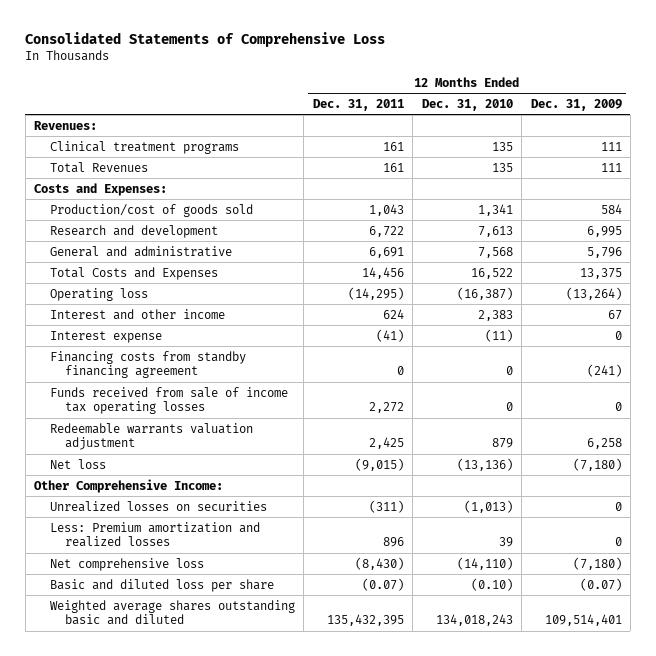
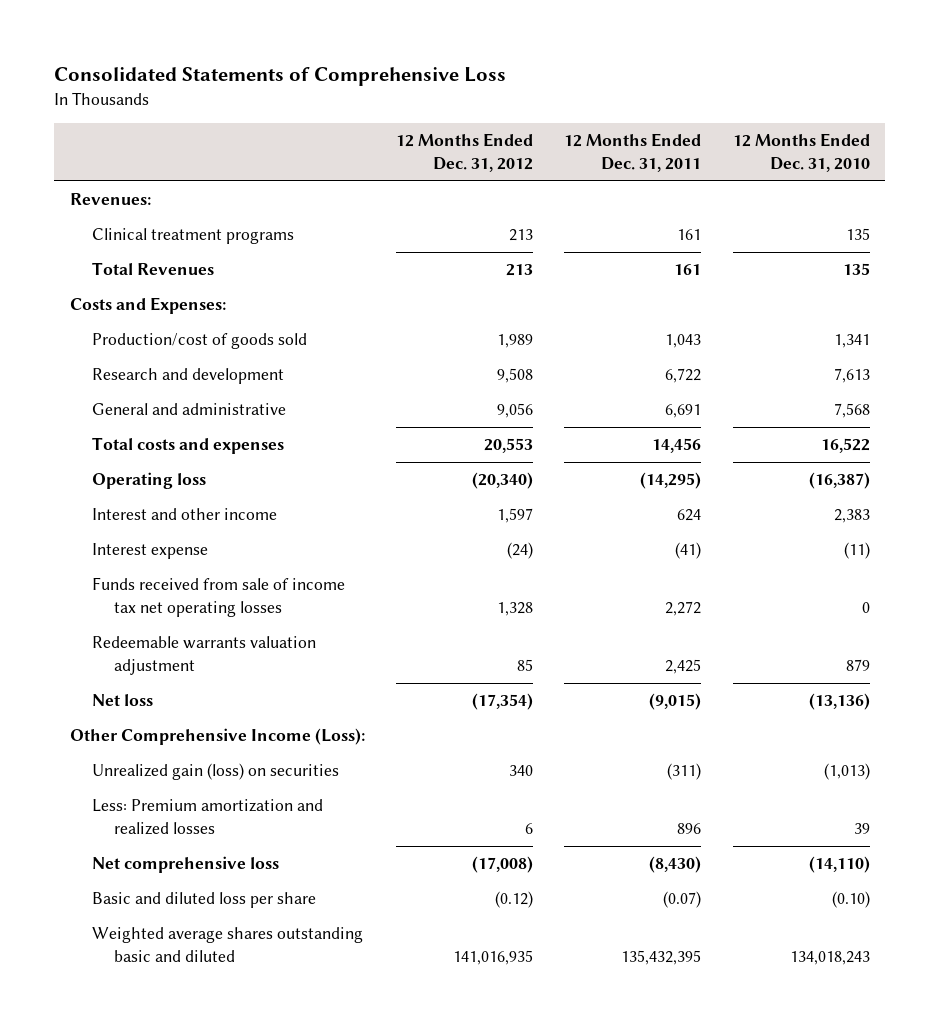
- | 12 Months Ended Dec. 31, 2011 | 12 Months Ended Dec. 31, 2010 | 12 Months Ended Dec. 31, 2009
+ | 12 Months Ended Dec. 31, 2012 | 12 Months Ended Dec. 31, 2011 | 12 Months Ended Dec. 31, 2010
- Total Costs and Expenses | 14,456 | 16,522 | 13,375
+ Total costs and expenses | 20,553 | 14,456 | 16,522
- Financing costs from standby financing agreement | 0 | 0 | (241)
- Funds received from sale of income tax operating losses | 2,272 | 0 | 0
+ Funds received from sale of income tax net operating losses | 1,328 | 2,272 | 0
- Other Comprehensive Income:
- Unrealized losses on securities | (311) | (1,013) | 0
+ Other Comprehensive Income (Loss):
+ Unrealized gain (loss) on securities | 340 | (311) | (1,013)

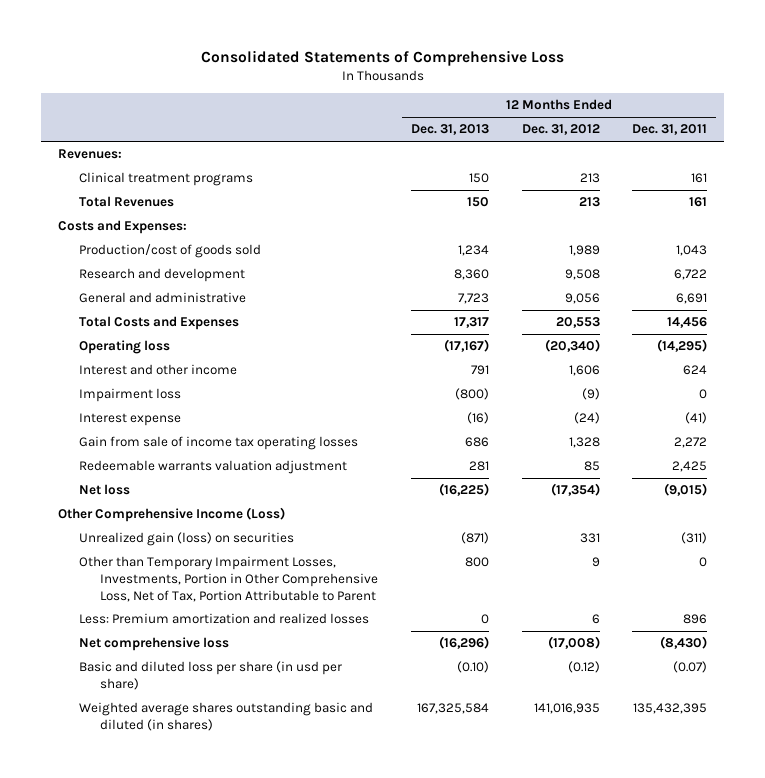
- | 12 Months Ended Dec. 31, 2012 | 12 Months Ended Dec. 31, 2011 | 12 Months Ended Dec. 31, 2010
+ | 12 Months Ended Dec. 31, 2013 | 12 Months Ended Dec. 31, 2012 | 12 Months Ended Dec. 31, 2011
- Total costs and expenses | 20,553 | 14,456 | 16,522
+ Total Costs and Expenses | 17,317 | 20,553 | 14,456
- Interest and other income | 1,597 | 624 | 2,383
+ Interest and other income | 791 | 1,606 | 624
+ Impairment loss | (800) | (9) | 0
- Funds received from sale of income tax net operating losses | 1,328 | 2,272 | 0
+ Gain from sale of income tax operating losses | 686 | 1,328 | 2,272
- Other Comprehensive Income (Loss):
- Unrealized gain (loss) on securities | 340 | (311) | (1,013)
+ Other Comprehensive Income (Loss)
+ Unrealized gain (loss) on securities | (871) | 331 | (311)
+ Other than Temporary Impairment Losses, Investments, Portion in Other Comprehensive Loss, Net of Tax, Portion Attributable to Parent | 800 | 9 | 0
- Basic and diluted loss per share | (0.12) | (0.07) | (0.10)
- Weighted average shares outstanding basic and diluted | 141,016,935 | 135,432,395 | 134,018,243
+ Basic and diluted loss per share (in usd per share) | (0.10) | (0.12) | (0.07)
+ Weighted average shares outstanding basic and diluted (in shares) | 167,325,584 | 141,016,935 | 135,432,395

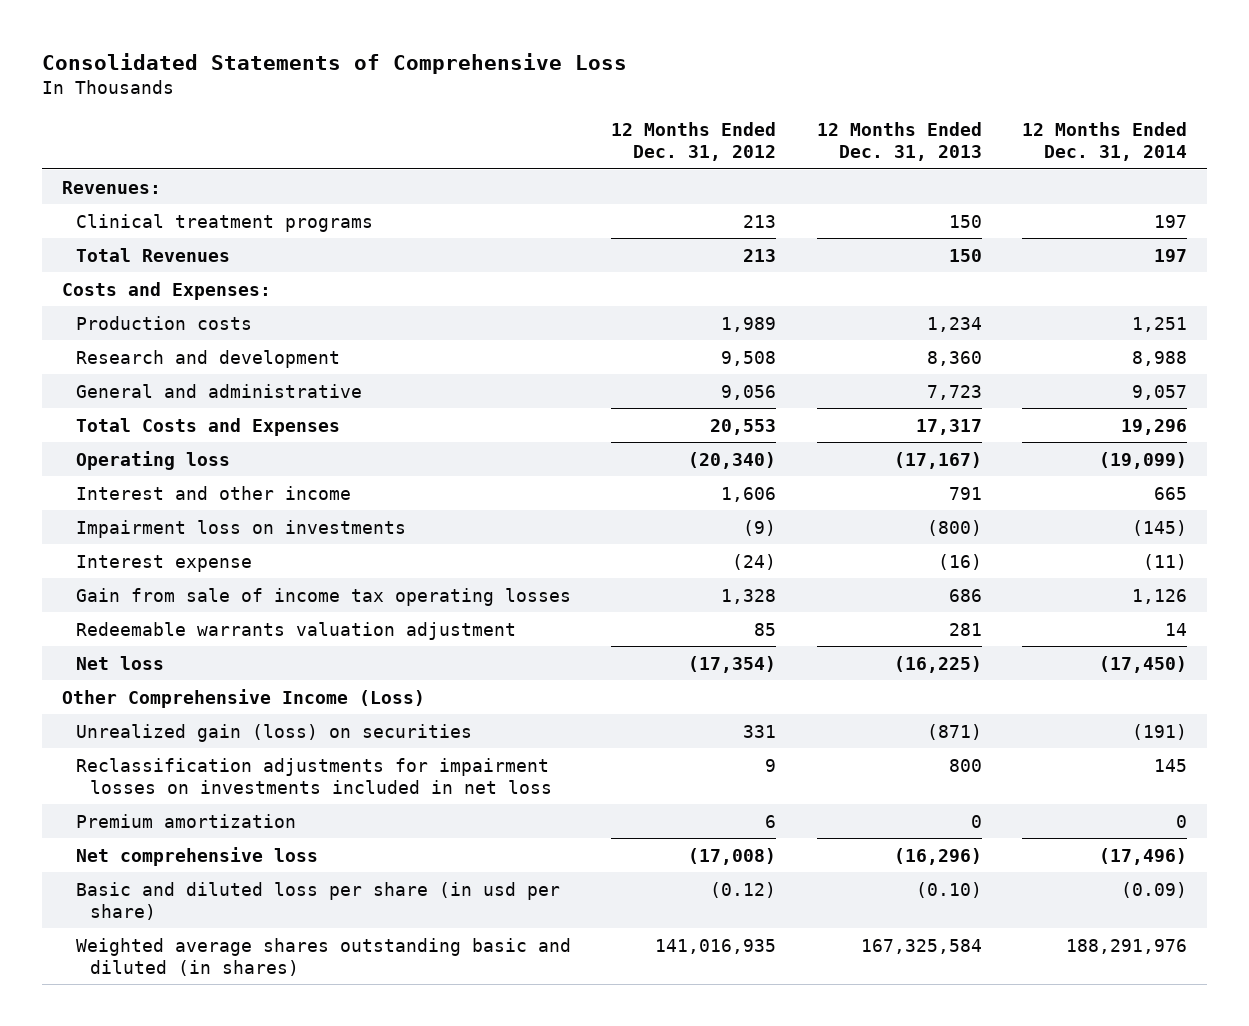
- | 12 Months Ended Dec. 31, 2013 | 12 Months Ended Dec. 31, 2012 | 12 Months Ended Dec. 31, 2011
+ | 12 Months Ended Dec. 31, 2012 | 12 Months Ended Dec. 31, 2013 | 12 Months Ended Dec. 31, 2014
- Production/cost of goods sold | 1,234 | 1,989 | 1,043
+ Production costs | 1,989 | 1,234 | 1,251
- Impairment loss | (800) | (9) | 0
+ Impairment loss on investments | (9) | (800) | (145)
- Other than Temporary Impairment Losses, Investments, Portion in Other Comprehensive Loss, Net of Tax, Portion Attributable to Parent | 800 | 9 | 0
- Less: Premium amortization and realized losses | 0 | 6 | 896
+ Reclassification adjustments for impairment losses on investments included in net loss | 9 | 800 | 145
+ Premium amortization | 6 | 0 | 0

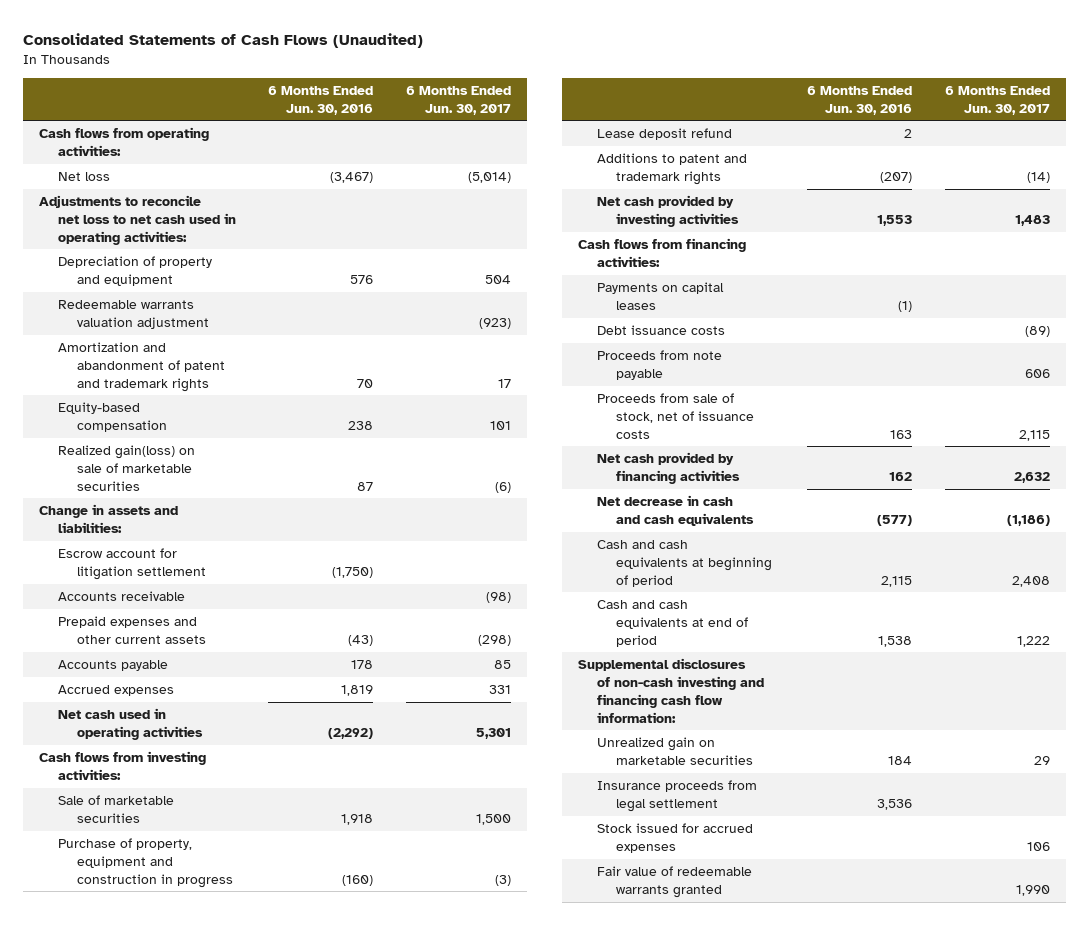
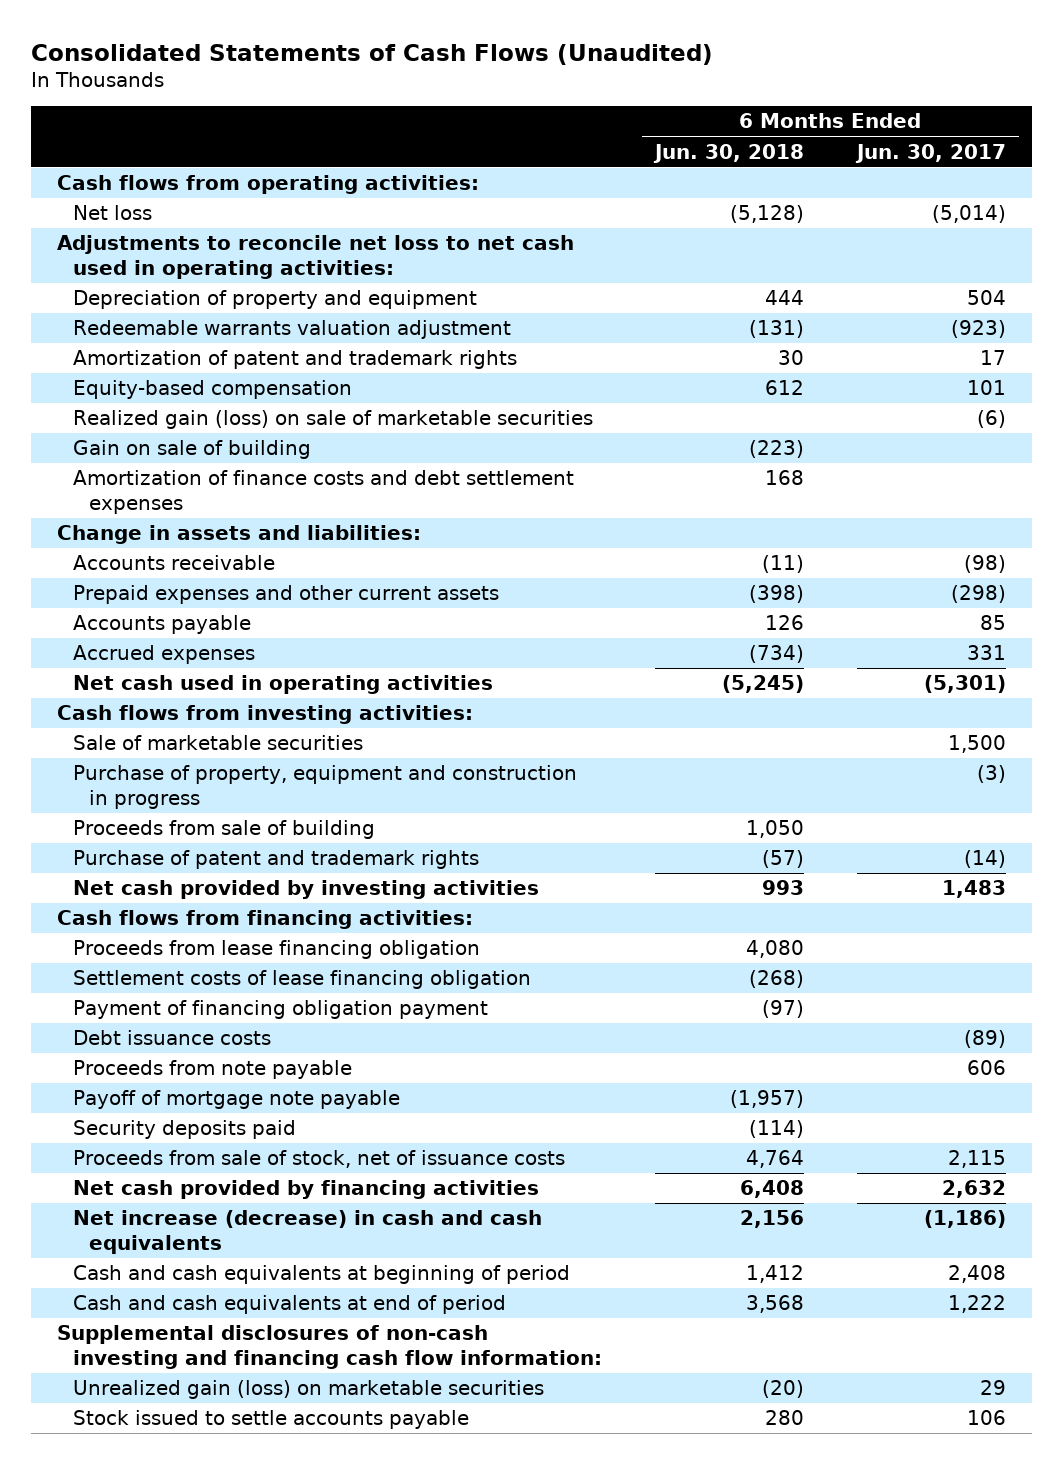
- | 6 Months Ended Jun. 30, 2016 | 6 Months Ended Jun. 30, 2017
+ | 6 Months Ended Jun. 30, 2018 | 6 Months Ended Jun. 30, 2017
- Amortization and abandonment of patent and trademark rights | 70 | 17
+ Amortization of patent and trademark rights | 30 | 17
- Realized gain(loss) on sale of marketable securities | 87 | (6)
+ Realized gain (loss) on sale of marketable securities | | (6)
+ Gain on sale of building | (223) |
+ Amortization of finance costs and debt settlement expenses | 168 |
- Escrow account for litigation settlement | (1,750) |
- Net cash used in operating activities | (2,292) | 5,301
+ Net cash used in operating activities | (5,245) | (5,301)
- Lease deposit refund | 2 |
- Additions to patent and trademark rights | (207) | (14)
+ Proceeds from sale of building | 1,050 |
+ Purchase of patent and trademark rights | (57) | (14)
- Payments on capital leases | (1) |
+ Proceeds from lease financing obligation | 4,080 |
+ Settlement costs of lease financing obligation | (268) |
+ Payment of financing obligation payment | (97) |
+ Payoff of mortgage note payable | (1,957) |
+ Security deposits paid | (114) |
- Net decrease in cash and cash equivalents | (577) | (1,186)
+ Net increase (decrease) in cash and cash equivalents | 2,156 | (1,186)
- Unrealized gain on marketable securities | 184 | 29
- Insurance proceeds from legal settlement | 3,536 |
- Stock issued for accrued expenses | | 106
- Fair value of redeemable warrants granted | | 1,990
+ Unrealized gain (loss) on marketable securities | (20) | 29
+ Stock issued to settle accounts payable | 280 | 106

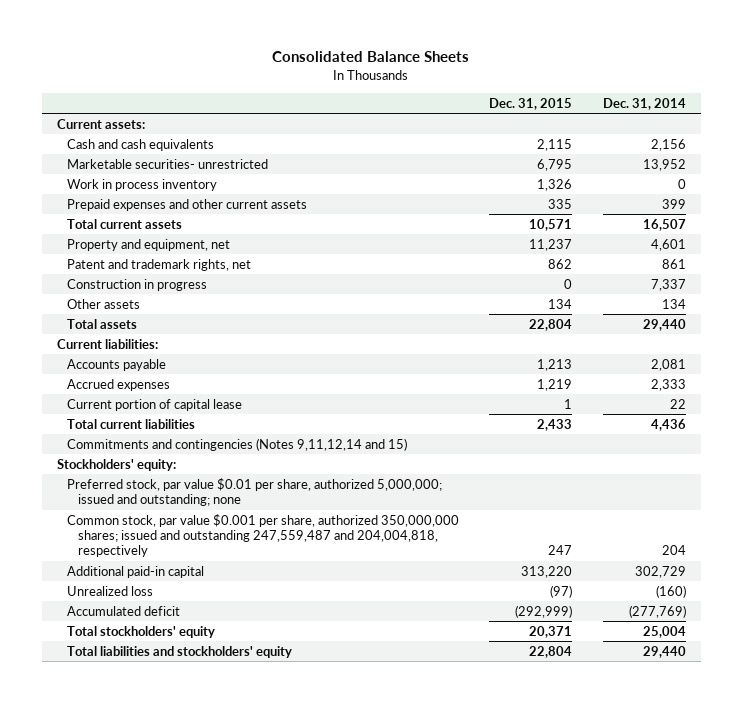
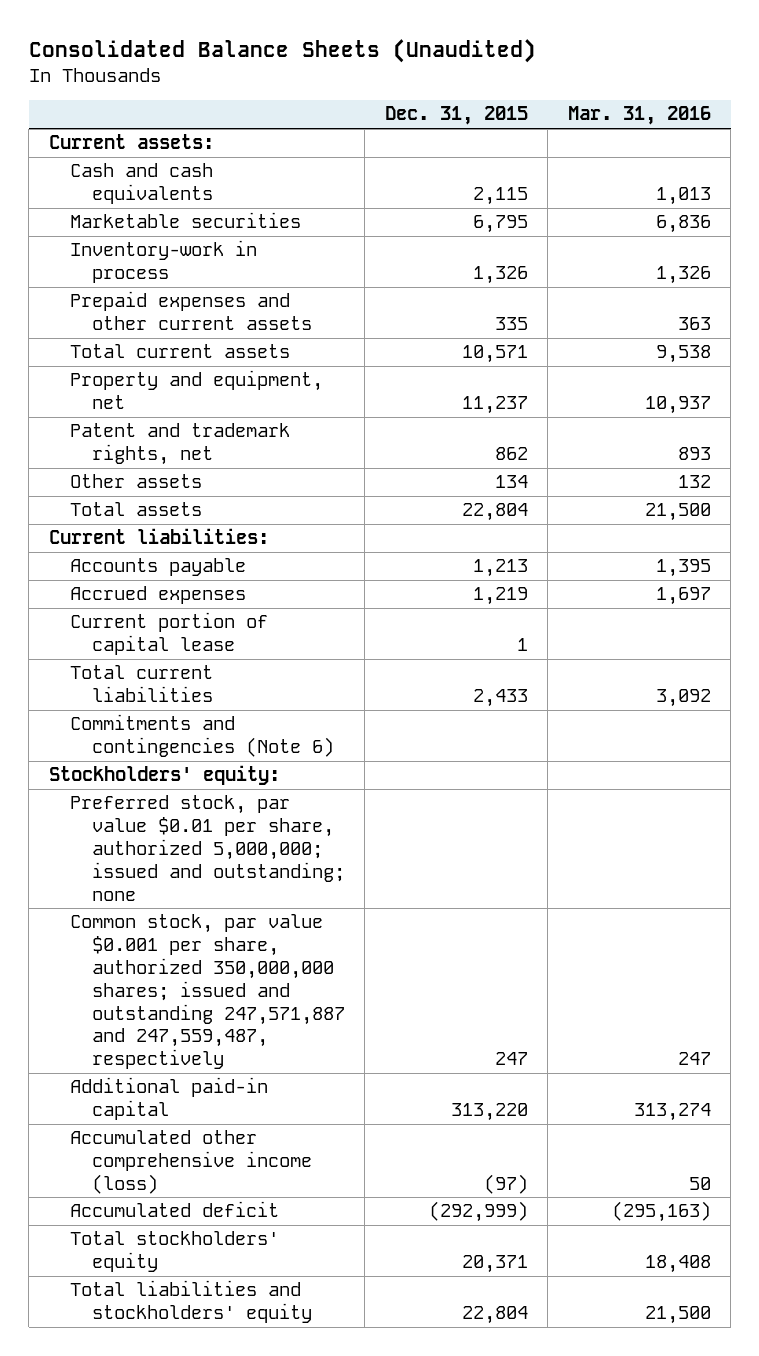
- Consolidated Balance Sheets
+ Consolidated Balance Sheets (Unaudited)
- | Dec. 31, 2015 | Dec. 31, 2014
+ | Dec. 31, 2015 | Mar. 31, 2016
- Marketable securities- unrestricted | 6,795 | 13,952
- Work in process inventory | 1,326 | 0
+ Marketable securities | 6,795 | 6,836
+ Inventory-work in process | 1,326 | 1,326
- Construction in progress | 0 | 7,337
- Commitments and contingencies (Notes 9,11,12,14 and 15)
+ Commitments and contingencies (Note 6)
- Common stock, par value $0.001 per share, authorized 350,000,000 shares; issued and outstanding 247,559,487 and 204,004,818, respectively | 247 | 204
+ Common stock, par value $0.001 per share, authorized 350,000,000 shares; issued and outstanding 247,571,887 and 247,559,487, respectively | 247 | 247
- Unrealized loss | (97) | (160)
+ Accumulated other comprehensive income (loss) | (97) | 50

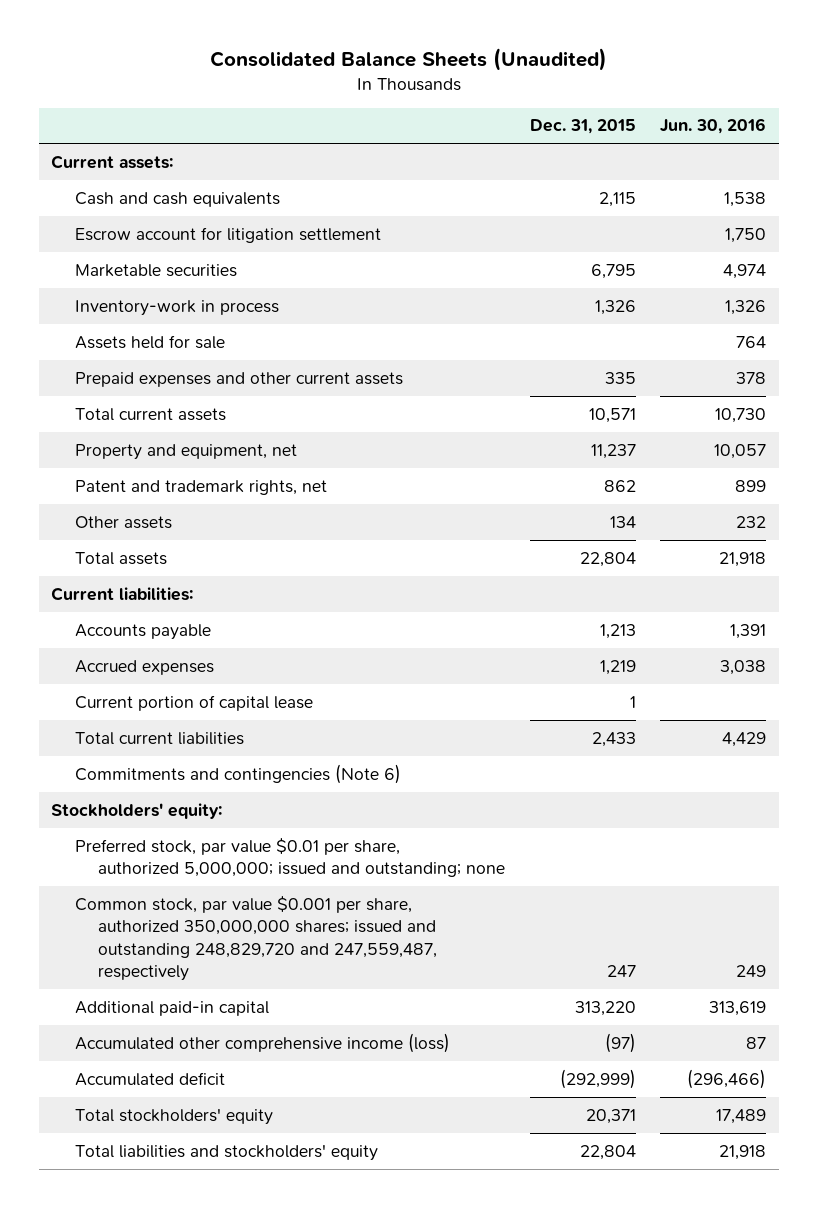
- | Dec. 31, 2015 | Mar. 31, 2016
+ | Dec. 31, 2015 | Jun. 30, 2016
+ Escrow account for litigation settlement | | 1,750
+ Assets held for sale | | 764
- Common stock, par value $0.001 per share, authorized 350,000,000 shares; issued and outstanding 247,571,887 and 247,559,487, respectively | 247 | 247
+ Common stock, par value $0.001 per share, authorized 350,000,000 shares; issued and outstanding 248,829,720 and 247,559,487, respectively | 247 | 249

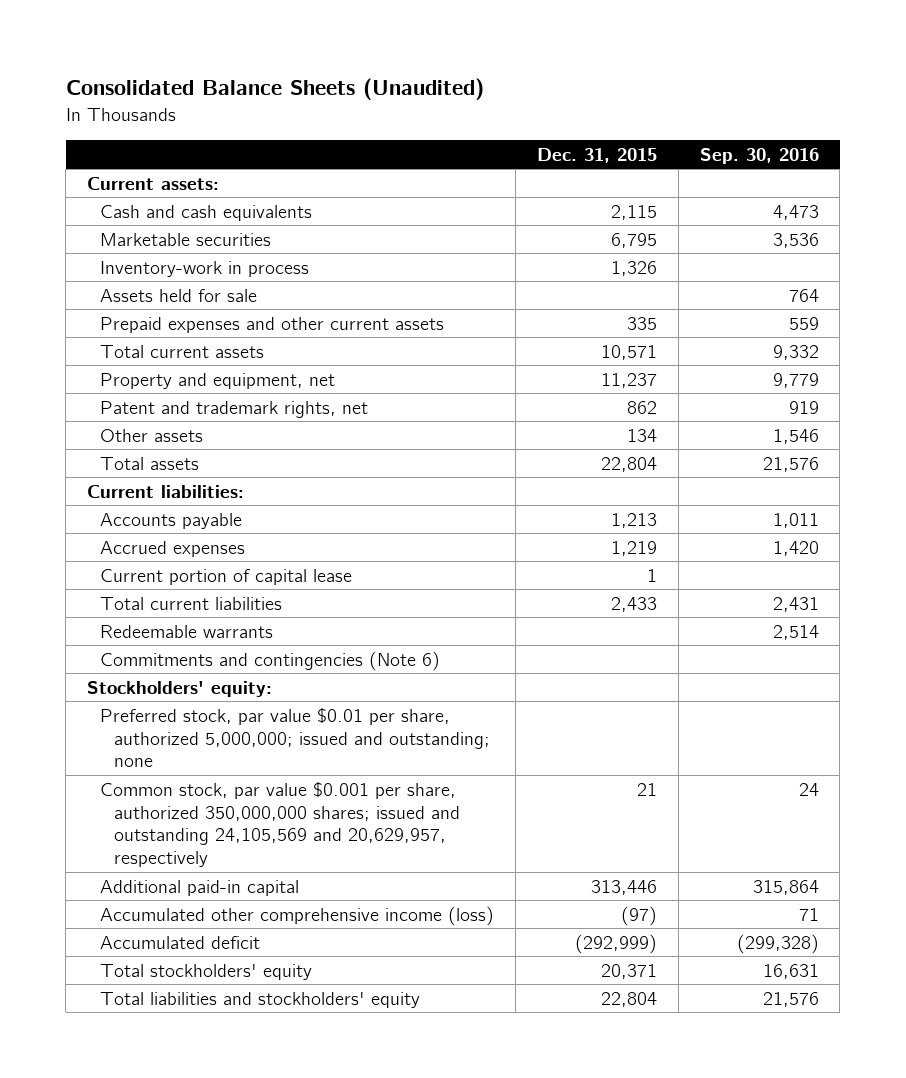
- | Dec. 31, 2015 | Jun. 30, 2016
+ | Dec. 31, 2015 | Sep. 30, 2016
- Escrow account for litigation settlement | | 1,750
+ Redeemable warrants | | 2,514
- Common stock, par value $0.001 per share, authorized 350,000,000 shares; issued and outstanding 248,829,720 and 247,559,487, respectively | 247 | 249
- Additional paid-in capital | 313,220 | 313,619
+ Common stock, par value $0.001 per share, authorized 350,000,000 shares; issued and outstanding 24,105,569 and 20,629,957, respectively | 21 | 24
+ Additional paid-in capital | 313,446 | 315,864

